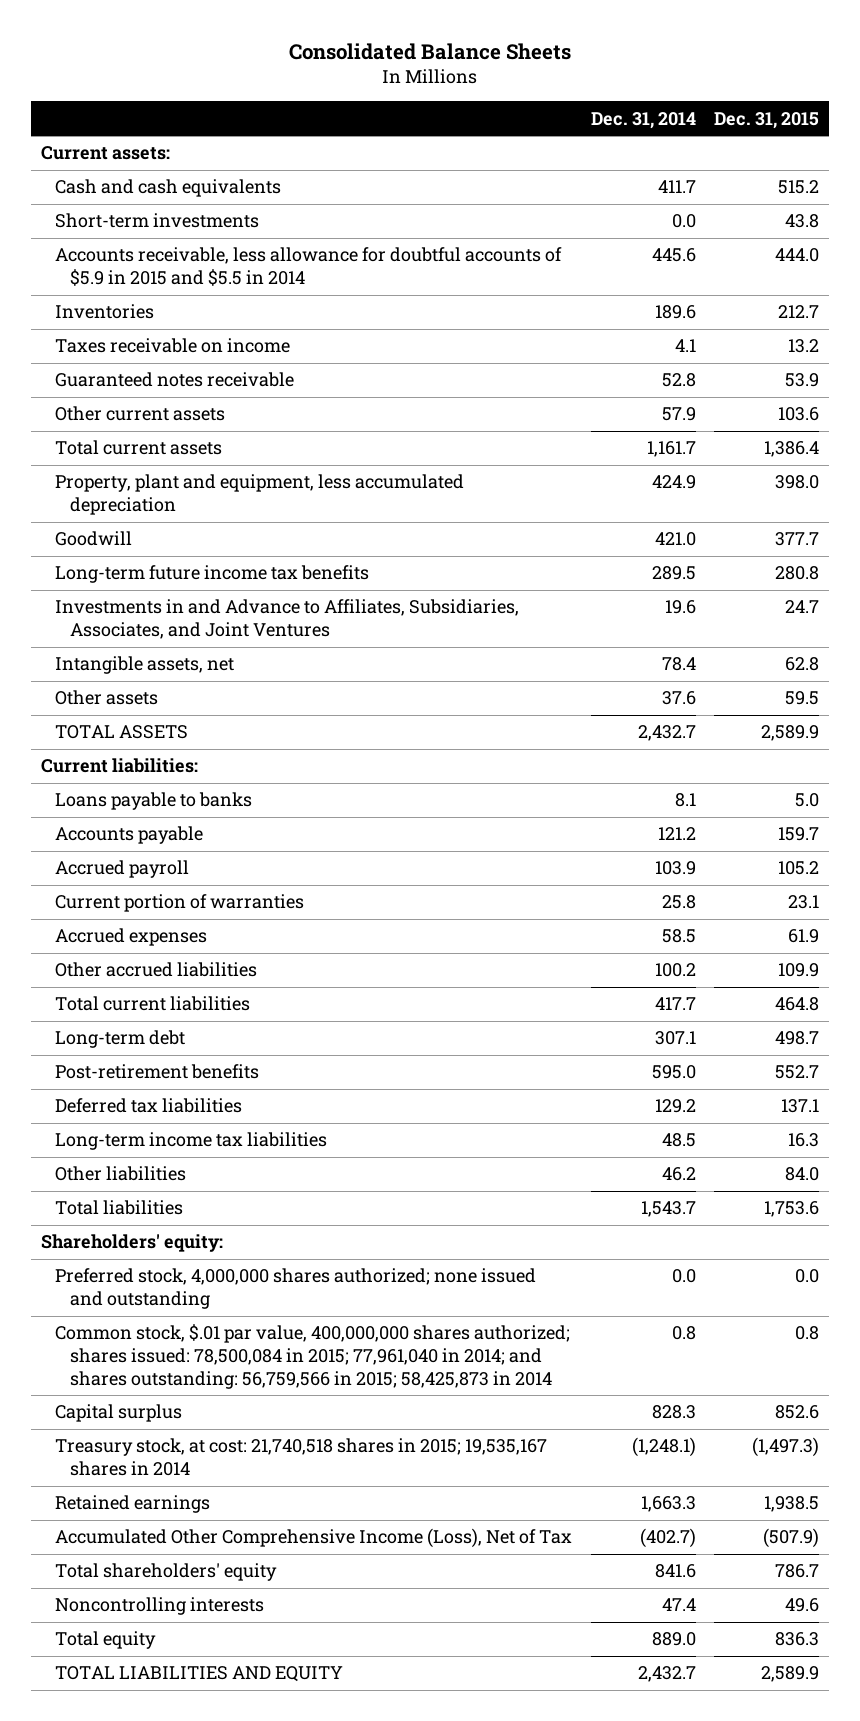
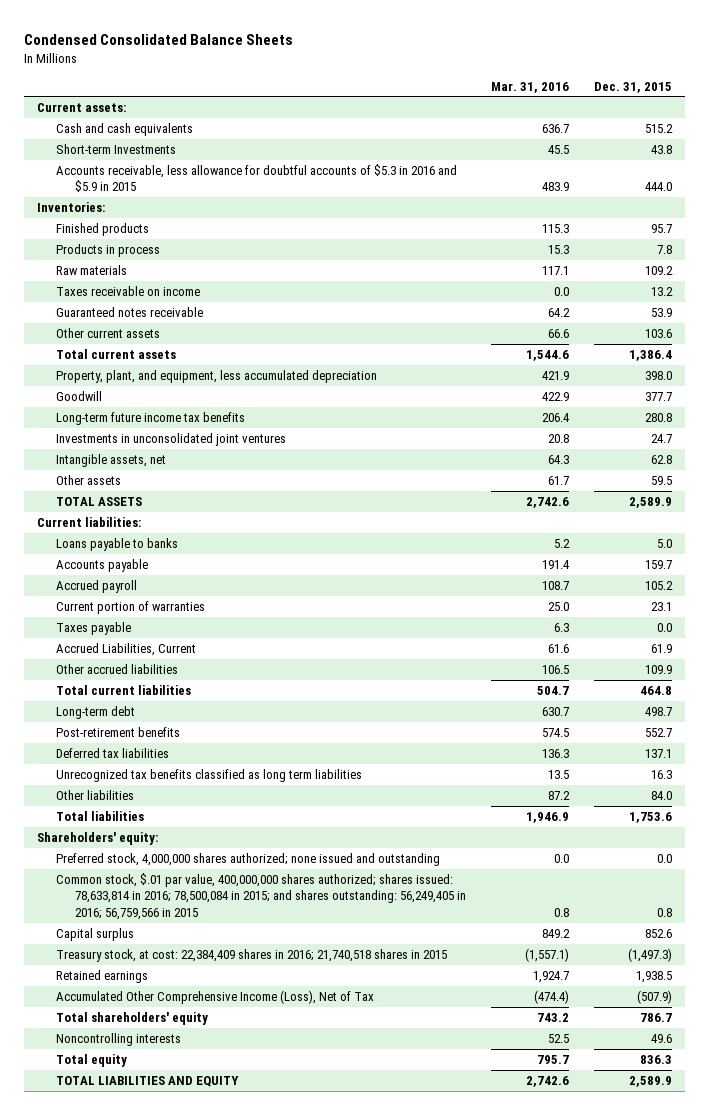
- Consolidated Balance Sheets
+ Condensed Consolidated Balance Sheets
- | Dec. 31, 2014 | Dec. 31, 2015
+ | Mar. 31, 2016 | Dec. 31, 2015
- Short-term investments | 0.0 | 43.8
- Accounts receivable, less allowance for doubtful accounts of $5.9 in 2015 and $5.5 in 2014 | 445.6 | 444.0
- Inventories | 189.6 | 212.7
+ Short-term Investments | 45.5 | 43.8
+ Accounts receivable, less allowance for doubtful accounts of $5.3 in 2016 and $5.9 in 2015 | 483.9 | 444.0
+ Inventories:
+ Finished products | 115.3 | 95.7
+ Products in process | 15.3 | 7.8
+ Raw materials | 117.1 | 109.2
- Property, plant and equipment, less accumulated depreciation | 424.9 | 398.0
+ Property, plant, and equipment, less accumulated depreciation | 421.9 | 398.0
- Investments in and Advance to Affiliates, Subsidiaries, Associates, and Joint Ventures | 19.6 | 24.7
+ Investments in unconsolidated joint ventures | 20.8 | 24.7
- Accrued expenses | 58.5 | 61.9
+ Taxes payable | 6.3 | 0.0
+ Accrued Liabilities, Current | 61.6 | 61.9
- Long-term income tax liabilities | 48.5 | 16.3
+ Unrecognized tax benefits classified as long term liabilities | 13.5 | 16.3
- Common stock, $.01 par value, 400,000,000 shares authorized; shares issued: 78,500,084 in 2015; 77,961,040 in 2014; and shares outstanding: 56,759,566 in 2015; 58,425,873 in 2014 | 0.8 | 0.8
+ Common stock, $.01 par value, 400,000,000 shares authorized; shares issued: 78,633,814 in 2016; 78,500,084 in 2015; and shares outstanding: 56,249,405 in 2016; 56,759,566 in 2015 | 0.8 | 0.8
- Treasury stock, at cost: 21,740,518 shares in 2015; 19,535,167 shares in 2014 | (1,248.1) | (1,497.3)
+ Treasury stock, at cost: 22,384,409 shares in 2016; 21,740,518 shares in 2015 | (1,557.1) | (1,497.3)

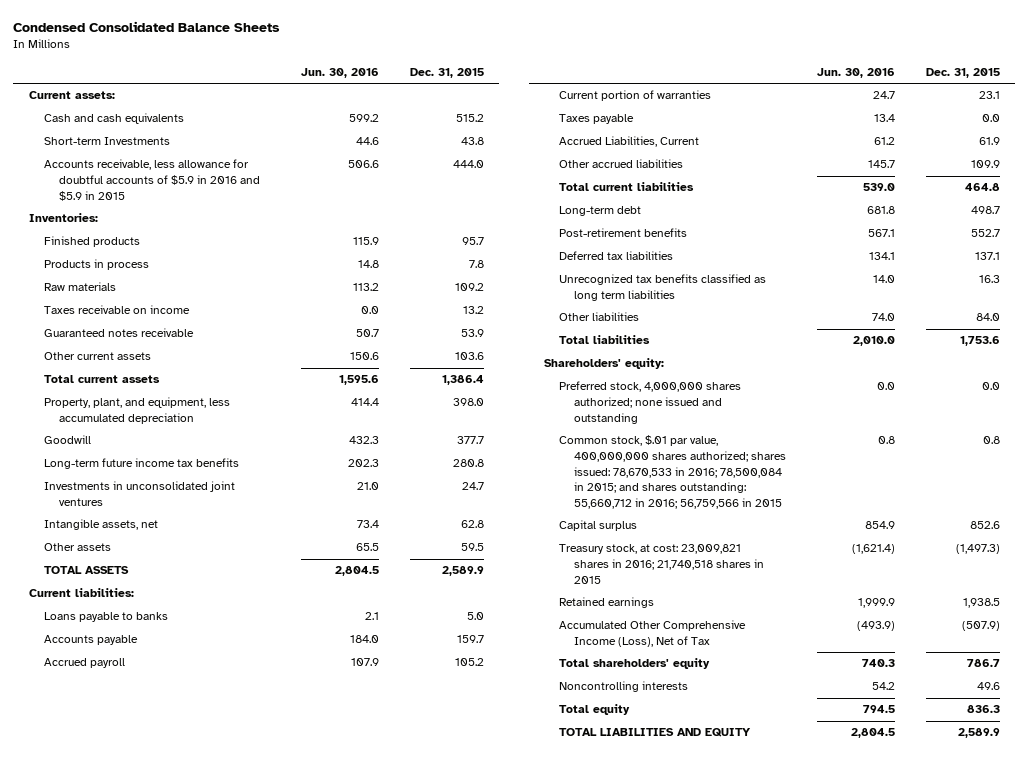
- | Mar. 31, 2016 | Dec. 31, 2015
+ | Jun. 30, 2016 | Dec. 31, 2015
- Accounts receivable, less allowance for doubtful accounts of $5.3 in 2016 and $5.9 in 2015 | 483.9 | 444.0
+ Accounts receivable, less allowance for doubtful accounts of $5.9 in 2016 and $5.9 in 2015 | 506.6 | 444.0
- Common stock, $.01 par value, 400,000,000 shares authorized; shares issued: 78,633,814 in 2016; 78,500,084 in 2015; and shares outstanding: 56,249,405 in 2016; 56,759,566 in 2015 | 0.8 | 0.8
+ Common stock, $.01 par value, 400,000,000 shares authorized; shares issued: 78,670,533 in 2016; 78,500,084 in 2015; and shares outstanding: 55,660,712 in 2016; 56,759,566 in 2015 | 0.8 | 0.8
- Treasury stock, at cost: 22,384,409 shares in 2016; 21,740,518 shares in 2015 | (1,557.1) | (1,497.3)
+ Treasury stock, at cost: 23,009,821 shares in 2016; 21,740,518 shares in 2015 | (1,621.4) | (1,497.3)

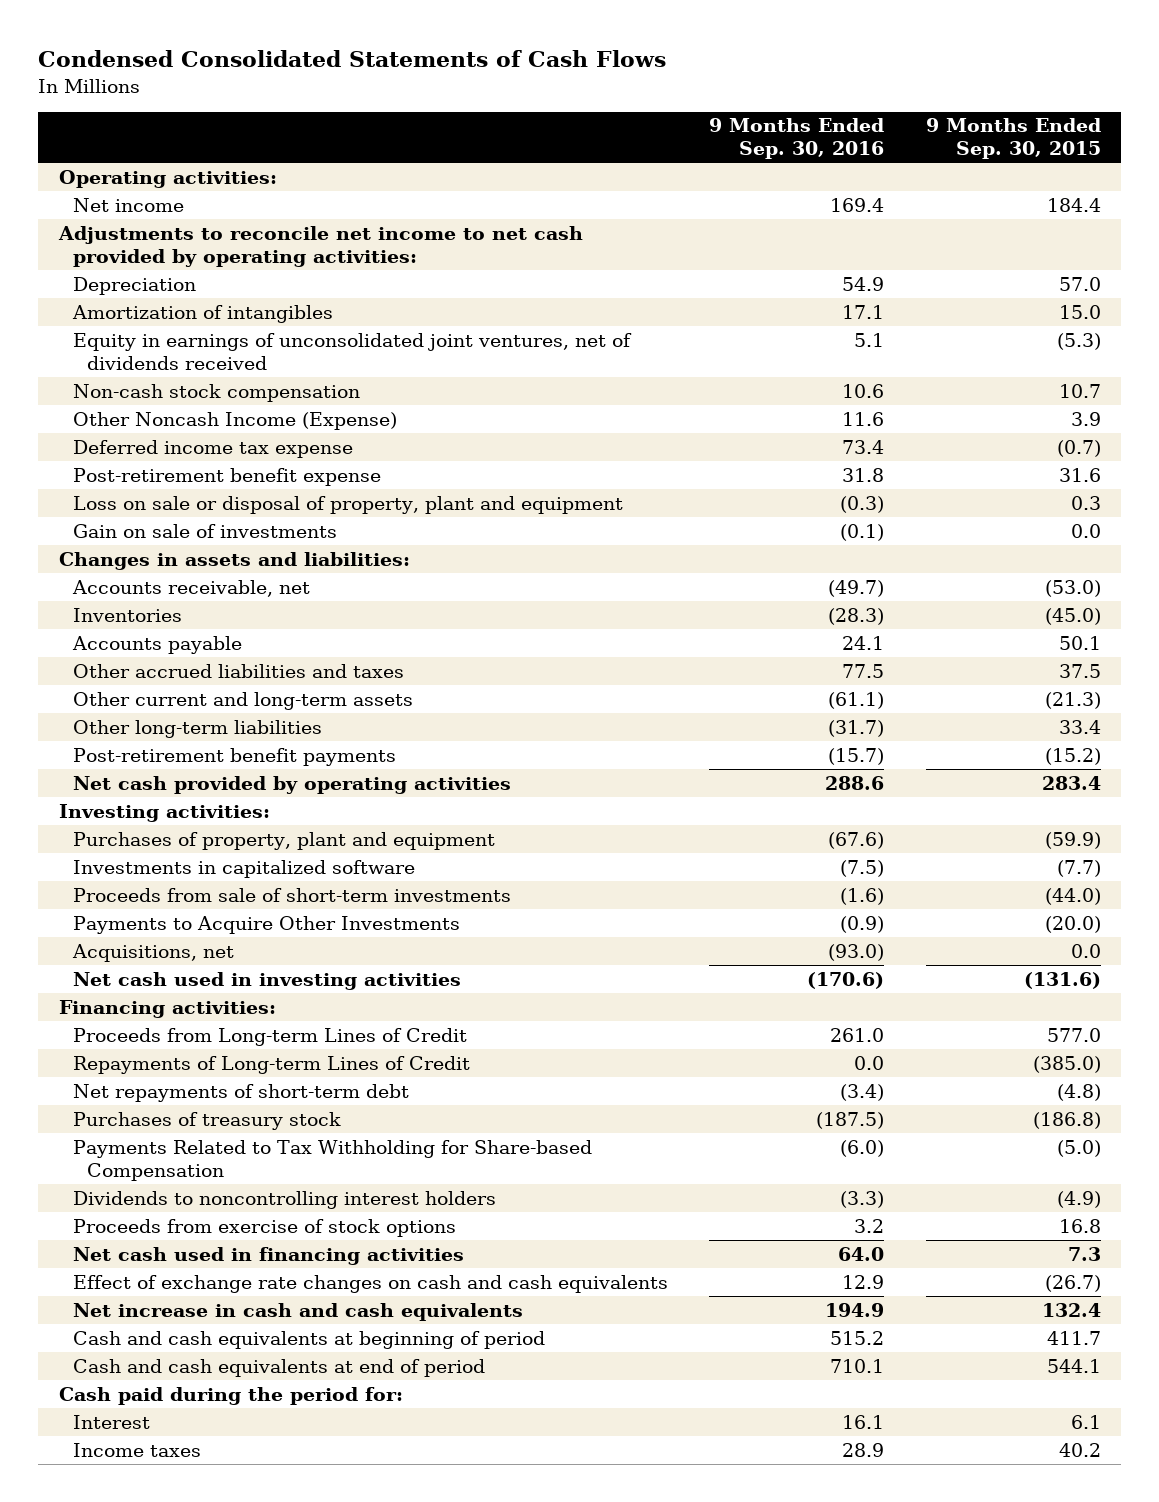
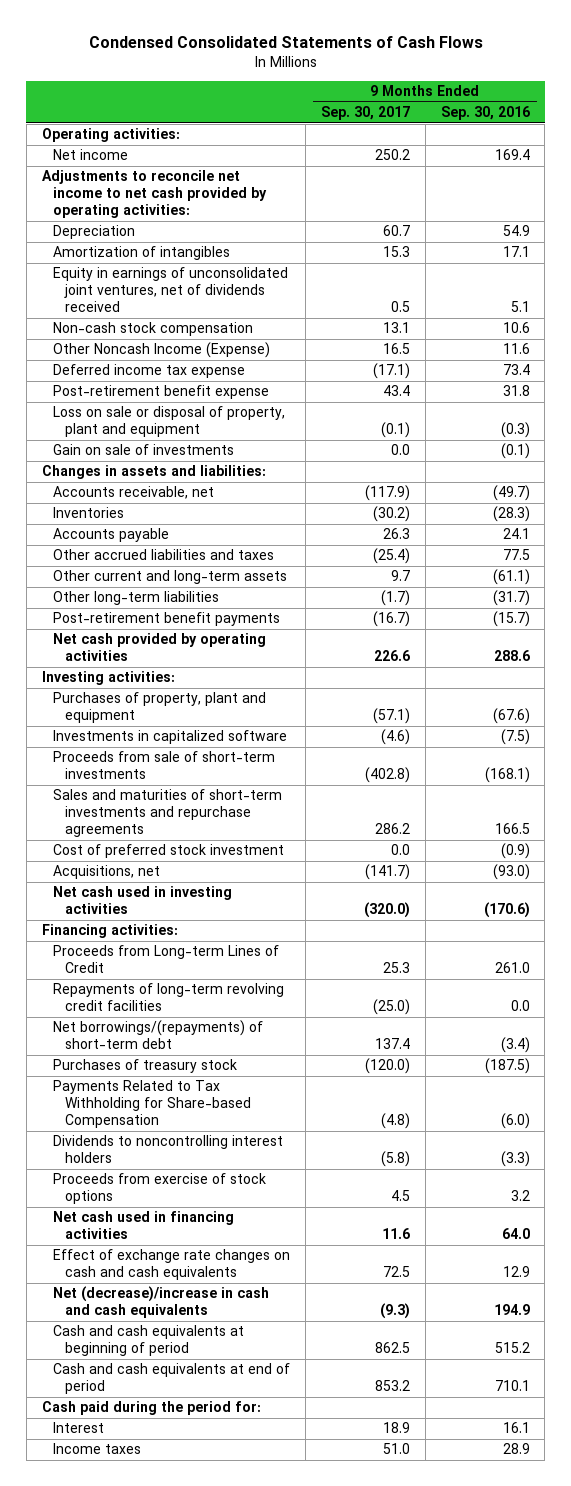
- | 9 Months Ended Sep. 30, 2016 | 9 Months Ended Sep. 30, 2015
+ | 9 Months Ended Sep. 30, 2017 | 9 Months Ended Sep. 30, 2016
- Proceeds from sale of short-term investments | (1.6) | (44.0)
- Payments to Acquire Other Investments | (0.9) | (20.0)
+ Proceeds from sale of short-term investments | (402.8) | (168.1)
+ Sales and maturities of short-term investments and repurchase agreements | 286.2 | 166.5
+ Cost of preferred stock investment | 0.0 | (0.9)
- Repayments of Long-term Lines of Credit | 0.0 | (385.0)
- Net repayments of short-term debt | (3.4) | (4.8)
+ Repayments of long-term revolving credit facilities | (25.0) | 0.0
+ Net borrowings/(repayments) of short-term debt | 137.4 | (3.4)
- Net increase in cash and cash equivalents | 194.9 | 132.4
+ Net (decrease)/increase in cash and cash equivalents | (9.3) | 194.9

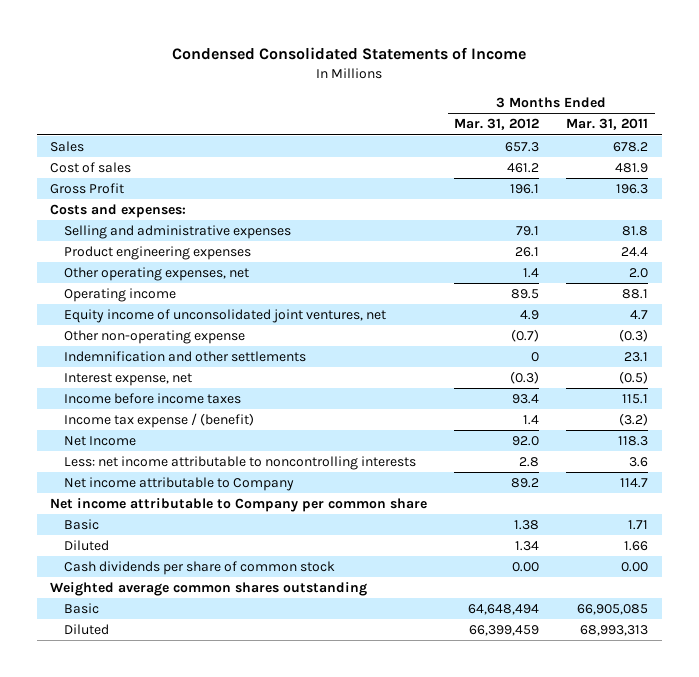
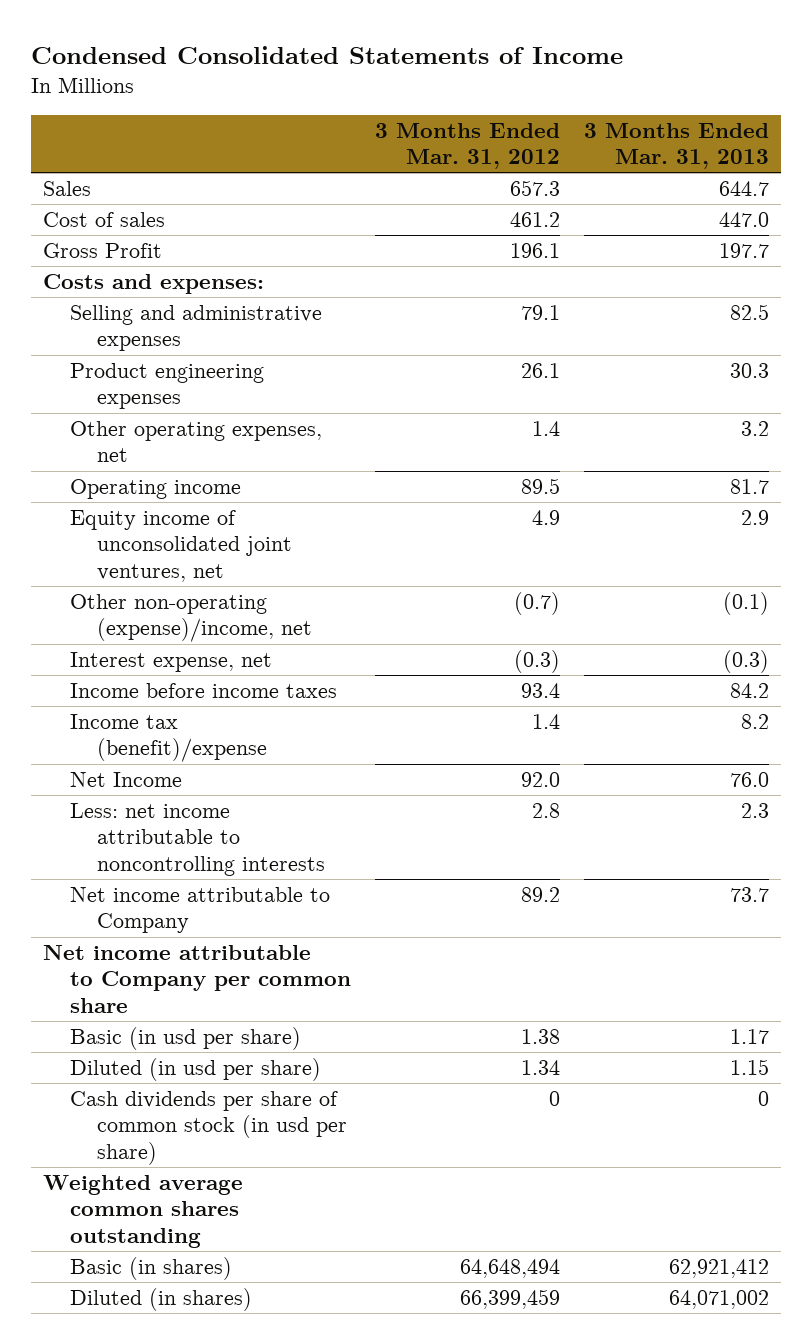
- | 3 Months Ended Mar. 31, 2012 | 3 Months Ended Mar. 31, 2011
+ | 3 Months Ended Mar. 31, 2012 | 3 Months Ended Mar. 31, 2013
- Other non-operating expense | (0.7) | (0.3)
- Indemnification and other settlements | 0 | 23.1
+ Other non-operating (expense)/income, net | (0.7) | (0.1)
- Income tax expense / (benefit) | 1.4 | (3.2)
+ Income tax (benefit)/expense | 1.4 | 8.2
- Basic | 1.38 | 1.71
- Diluted | 1.34 | 1.66
- Cash dividends per share of common stock | 0.00 | 0.00
+ Basic (in usd per share) | 1.38 | 1.17
+ Diluted (in usd per share) | 1.34 | 1.15
+ Cash dividends per share of common stock (in usd per share) | 0 | 0
- Basic | 64,648,494 | 66,905,085
- Diluted | 66,399,459 | 68,993,313
+ Basic (in shares) | 64,648,494 | 62,921,412
+ Diluted (in shares) | 66,399,459 | 64,071,002

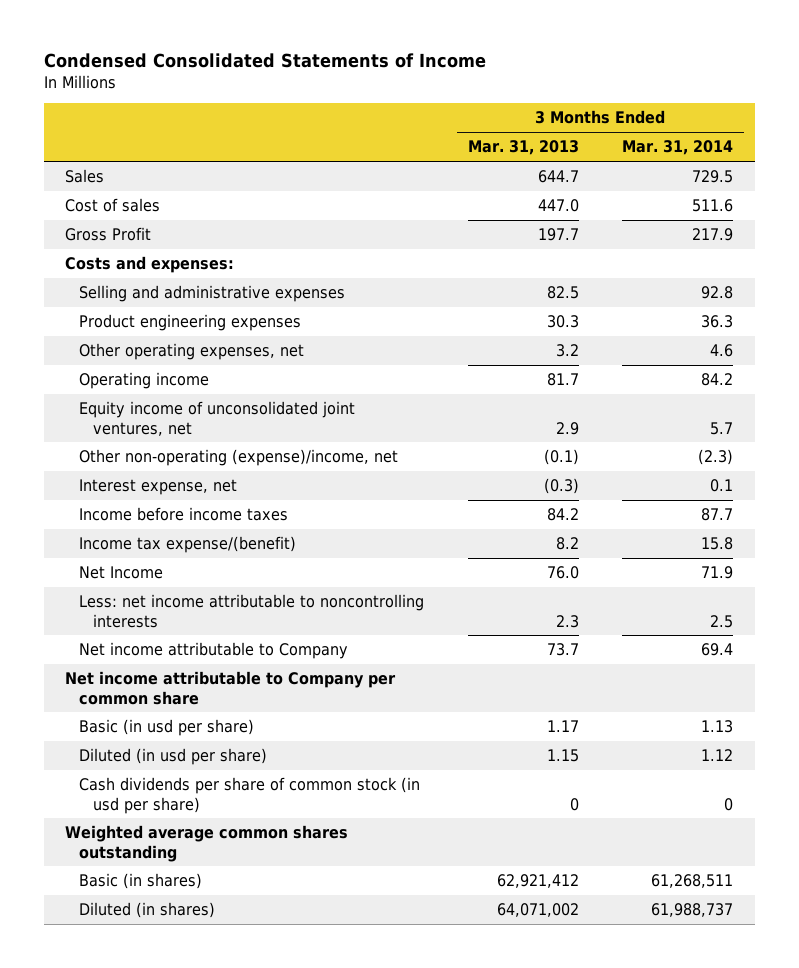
- | 3 Months Ended Mar. 31, 2012 | 3 Months Ended Mar. 31, 2013
+ | 3 Months Ended Mar. 31, 2013 | 3 Months Ended Mar. 31, 2014
- Income tax (benefit)/expense | 1.4 | 8.2
+ Income tax expense/(benefit) | 8.2 | 15.8

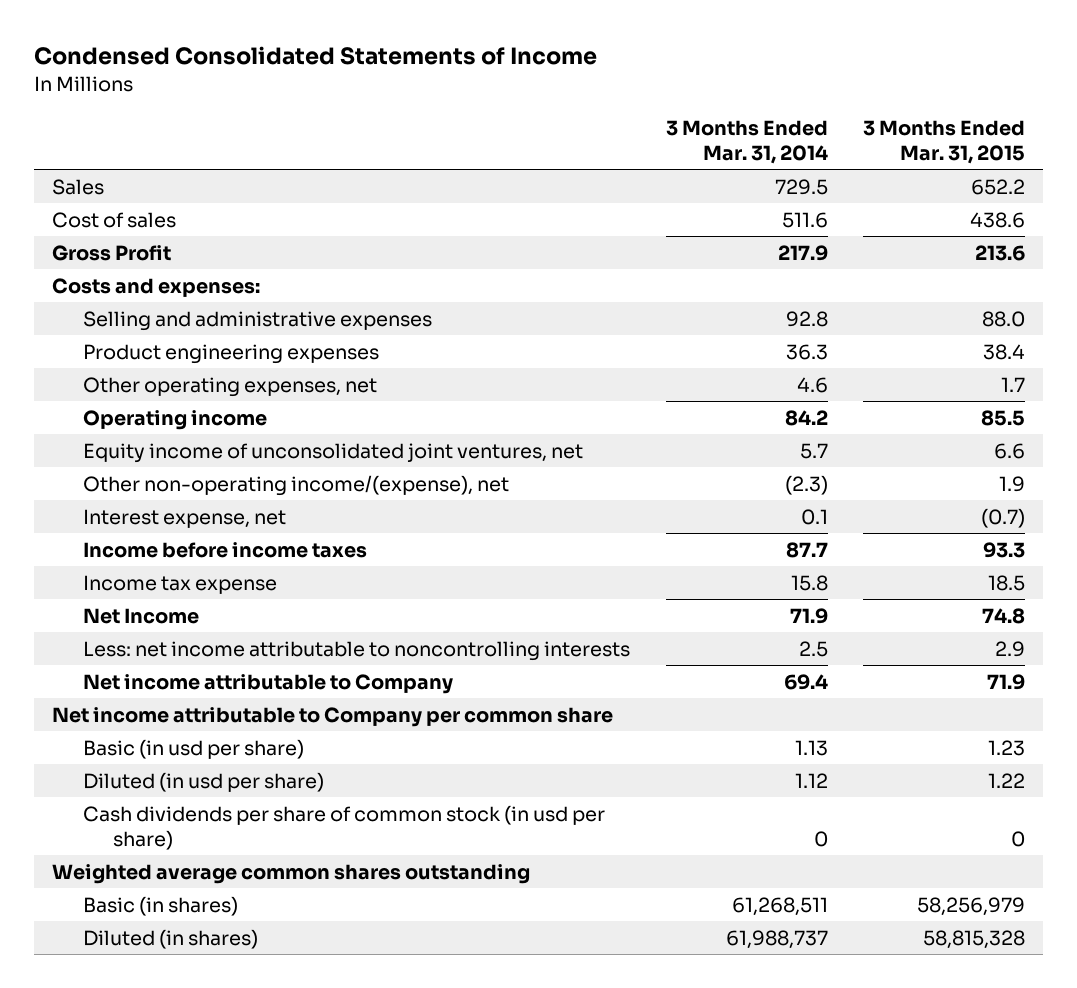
- | 3 Months Ended Mar. 31, 2013 | 3 Months Ended Mar. 31, 2014
+ | 3 Months Ended Mar. 31, 2014 | 3 Months Ended Mar. 31, 2015
- Other non-operating (expense)/income, net | (0.1) | (2.3)
+ Other non-operating income/(expense), net | (2.3) | 1.9
- Income tax expense/(benefit) | 8.2 | 15.8
+ Income tax expense | 15.8 | 18.5

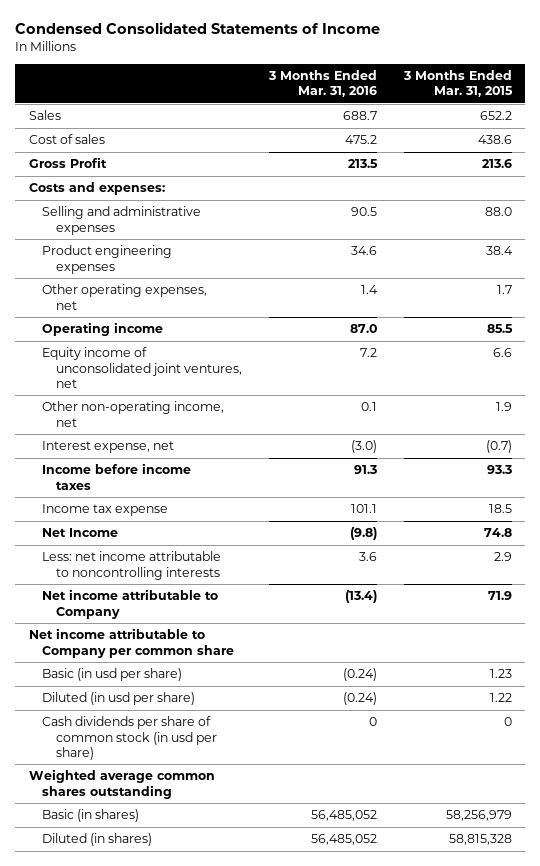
- | 3 Months Ended Mar. 31, 2014 | 3 Months Ended Mar. 31, 2015
+ | 3 Months Ended Mar. 31, 2016 | 3 Months Ended Mar. 31, 2015
- Other non-operating income/(expense), net | (2.3) | 1.9
+ Other non-operating income, net | 0.1 | 1.9

